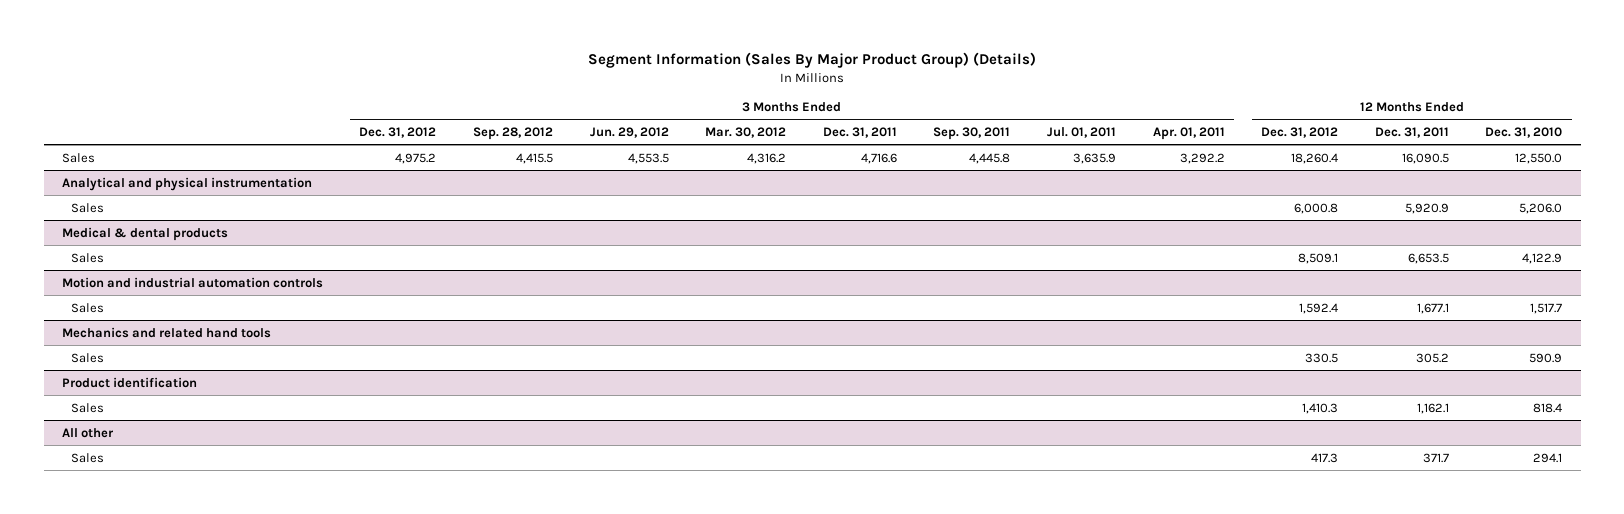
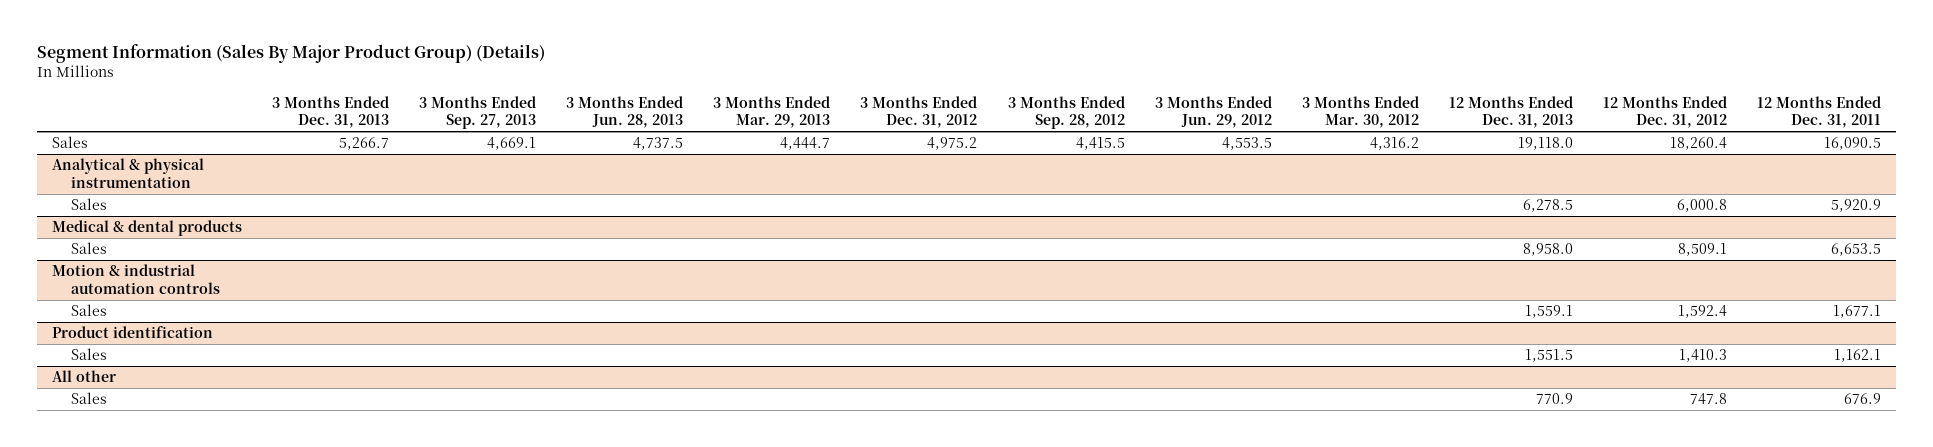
- | 3 Months Ended Dec. 31, 2012 | 3 Months Ended Sep. 28, 2012 | 3 Months Ended Jun. 29, 2012 | 3 Months Ended Mar. 30, 2012 | 3 Months Ended Dec. 31, 2011 | 3 Months Ended Sep. 30, 2011 | 3 Months Ended Jul. 01, 2011 | 3 Months Ended Apr. 01, 2011 | 12 Months Ended Dec. 31, 2012 | 12 Months Ended Dec. 31, 2011 | 12 Months Ended Dec. 31, 2010
+ | 3 Months Ended Dec. 31, 2013 | 3 Months Ended Sep. 27, 2013 | 3 Months Ended Jun. 28, 2013 | 3 Months Ended Mar. 29, 2013 | 3 Months Ended Dec. 31, 2012 | 3 Months Ended Sep. 28, 2012 | 3 Months Ended Jun. 29, 2012 | 3 Months Ended Mar. 30, 2012 | 12 Months Ended Dec. 31, 2013 | 12 Months Ended Dec. 31, 2012 | 12 Months Ended Dec. 31, 2011
- Analytical and physical instrumentation
+ Analytical & physical instrumentation
- Motion and industrial automation controls
+ Motion & industrial automation controls
- Mechanics and related hand tools
- Sales | | | | | | | | | 330.5 | 305.2 | 590.9
@ All other
- Sales | | | | | | | | | 417.3 | 371.7 | 294.1
+ Sales | | | | | | | | | 770.9 | 747.8 | 676.9

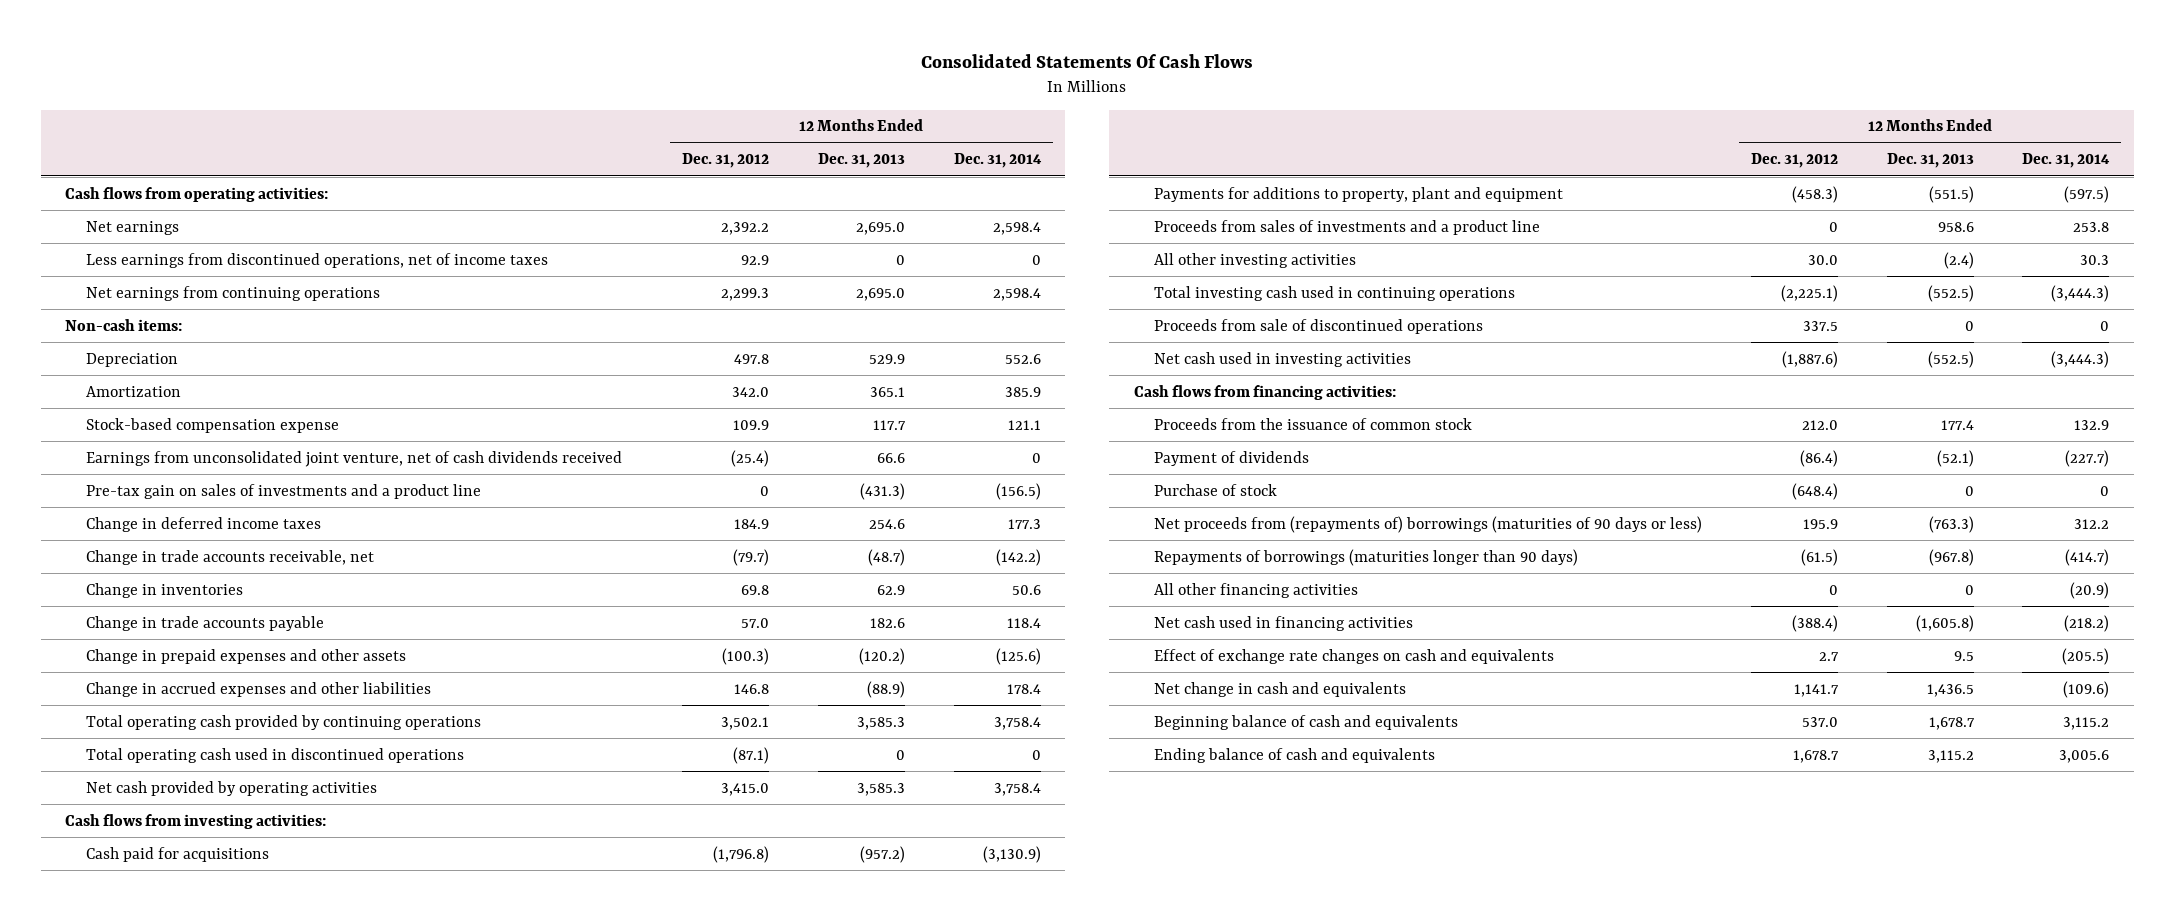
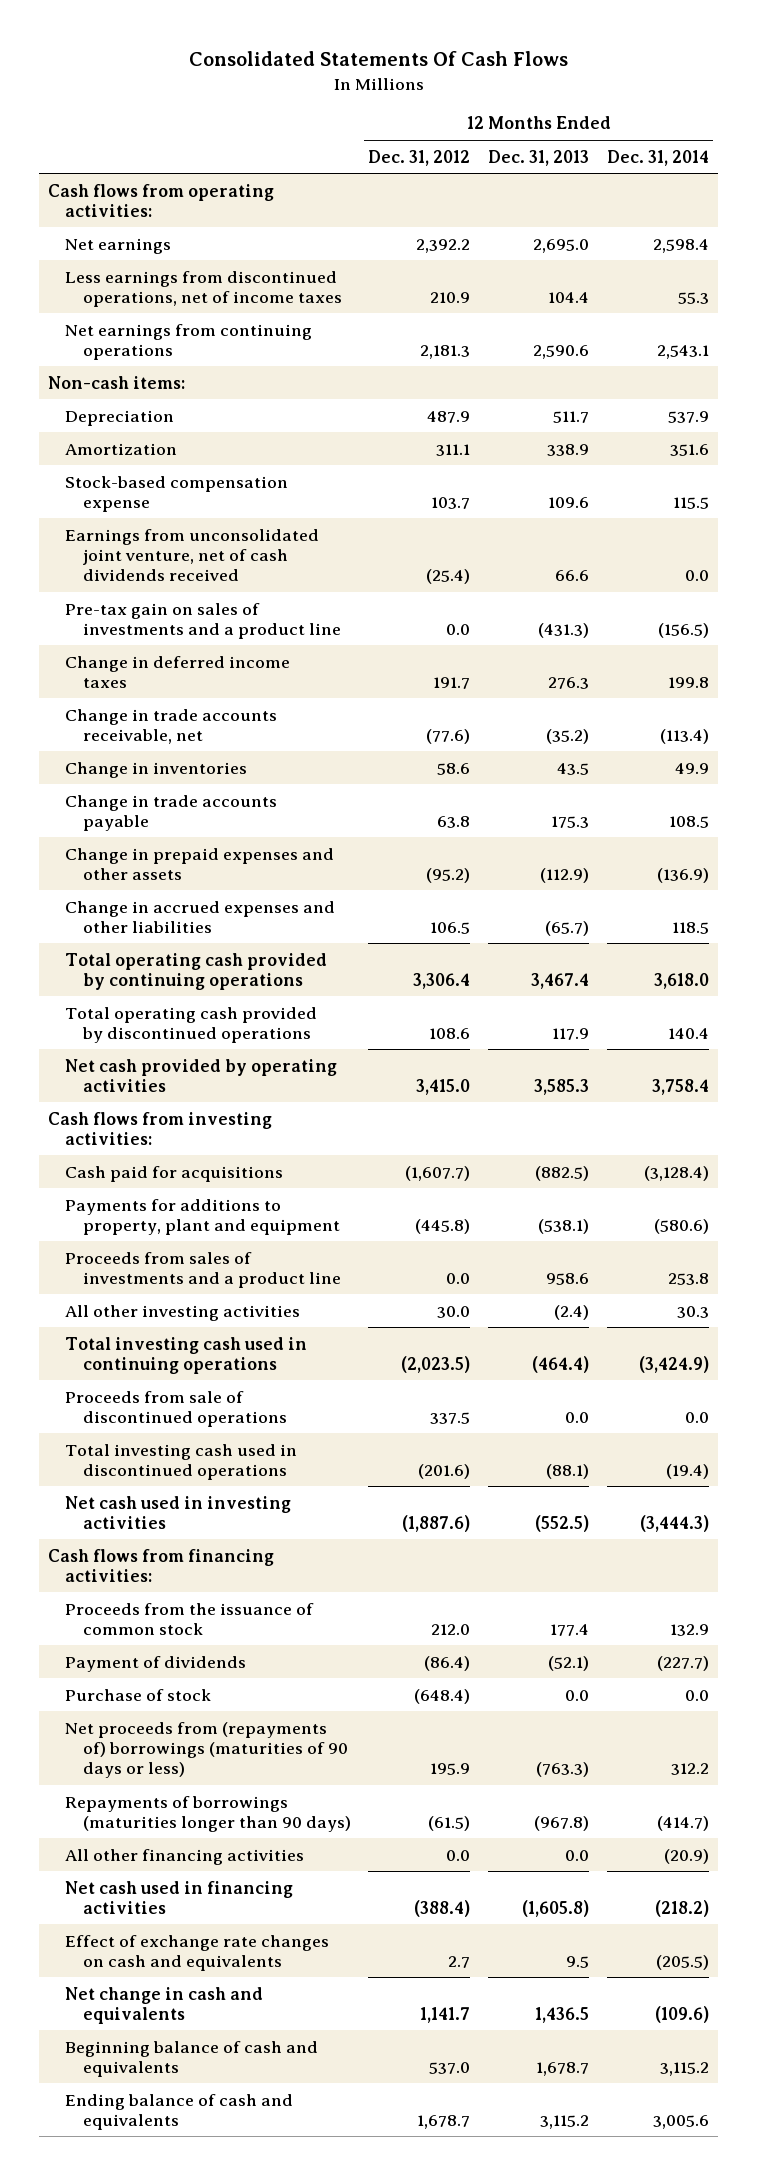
- Less earnings from discontinued operations, net of income taxes | 92.9 | 0 | 0
- Net earnings from continuing operations | 2,299.3 | 2,695.0 | 2,598.4
+ Less earnings from discontinued operations, net of income taxes | 210.9 | 104.4 | 55.3
+ Net earnings from continuing operations | 2,181.3 | 2,590.6 | 2,543.1
- Depreciation | 497.8 | 529.9 | 552.6
- Amortization | 342.0 | 365.1 | 385.9
- Stock-based compensation expense | 109.9 | 117.7 | 121.1
- Earnings from unconsolidated joint venture, net of cash dividends received | (25.4) | 66.6 | 0
- Pre-tax gain on sales of investments and a product line | 0 | (431.3) | (156.5)
- Change in deferred income taxes | 184.9 | 254.6 | 177.3
- Change in trade accounts receivable, net | (79.7) | (48.7) | (142.2)
- Change in inventories | 69.8 | 62.9 | 50.6
- Change in trade accounts payable | 57.0 | 182.6 | 118.4
- Change in prepaid expenses and other assets | (100.3) | (120.2) | (125.6)
- Change in accrued expenses and other liabilities | 146.8 | (88.9) | 178.4
- Total operating cash provided by continuing operations | 3,502.1 | 3,585.3 | 3,758.4
- Total operating cash used in discontinued operations | (87.1) | 0 | 0
+ Depreciation | 487.9 | 511.7 | 537.9
+ Amortization | 311.1 | 338.9 | 351.6
+ Stock-based compensation expense | 103.7 | 109.6 | 115.5
+ Earnings from unconsolidated joint venture, net of cash dividends received | (25.4) | 66.6 | 0.0
+ Pre-tax gain on sales of investments and a product line | 0.0 | (431.3) | (156.5)
+ Change in deferred income taxes | 191.7 | 276.3 | 199.8
+ Change in trade accounts receivable, net | (77.6) | (35.2) | (113.4)
+ Change in inventories | 58.6 | 43.5 | 49.9
+ Change in trade accounts payable | 63.8 | 175.3 | 108.5
+ Change in prepaid expenses and other assets | (95.2) | (112.9) | (136.9)
+ Change in accrued expenses and other liabilities | 106.5 | (65.7) | 118.5
+ Total operating cash provided by continuing operations | 3,306.4 | 3,467.4 | 3,618.0
+ Total operating cash provided by discontinued operations | 108.6 | 117.9 | 140.4
- Cash paid for acquisitions | (1,796.8) | (957.2) | (3,130.9)
- Payments for additions to property, plant and equipment | (458.3) | (551.5) | (597.5)
- Proceeds from sales of investments and a product line | 0 | 958.6 | 253.8
+ Cash paid for acquisitions | (1,607.7) | (882.5) | (3,128.4)
+ Payments for additions to property, plant and equipment | (445.8) | (538.1) | (580.6)
+ Proceeds from sales of investments and a product line | 0.0 | 958.6 | 253.8
- Total investing cash used in continuing operations | (2,225.1) | (552.5) | (3,444.3)
- Proceeds from sale of discontinued operations | 337.5 | 0 | 0
+ Total investing cash used in continuing operations | (2,023.5) | (464.4) | (3,424.9)
+ Proceeds from sale of discontinued operations | 337.5 | 0.0 | 0.0
+ Total investing cash used in discontinued operations | (201.6) | (88.1) | (19.4)
- Purchase of stock | (648.4) | 0 | 0
+ Purchase of stock | (648.4) | 0.0 | 0.0
- All other financing activities | 0 | 0 | (20.9)
+ All other financing activities | 0.0 | 0.0 | (20.9)

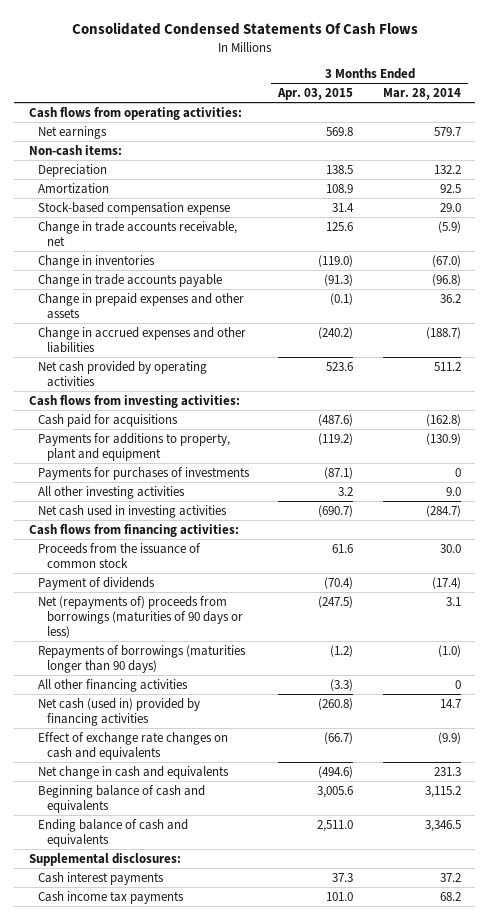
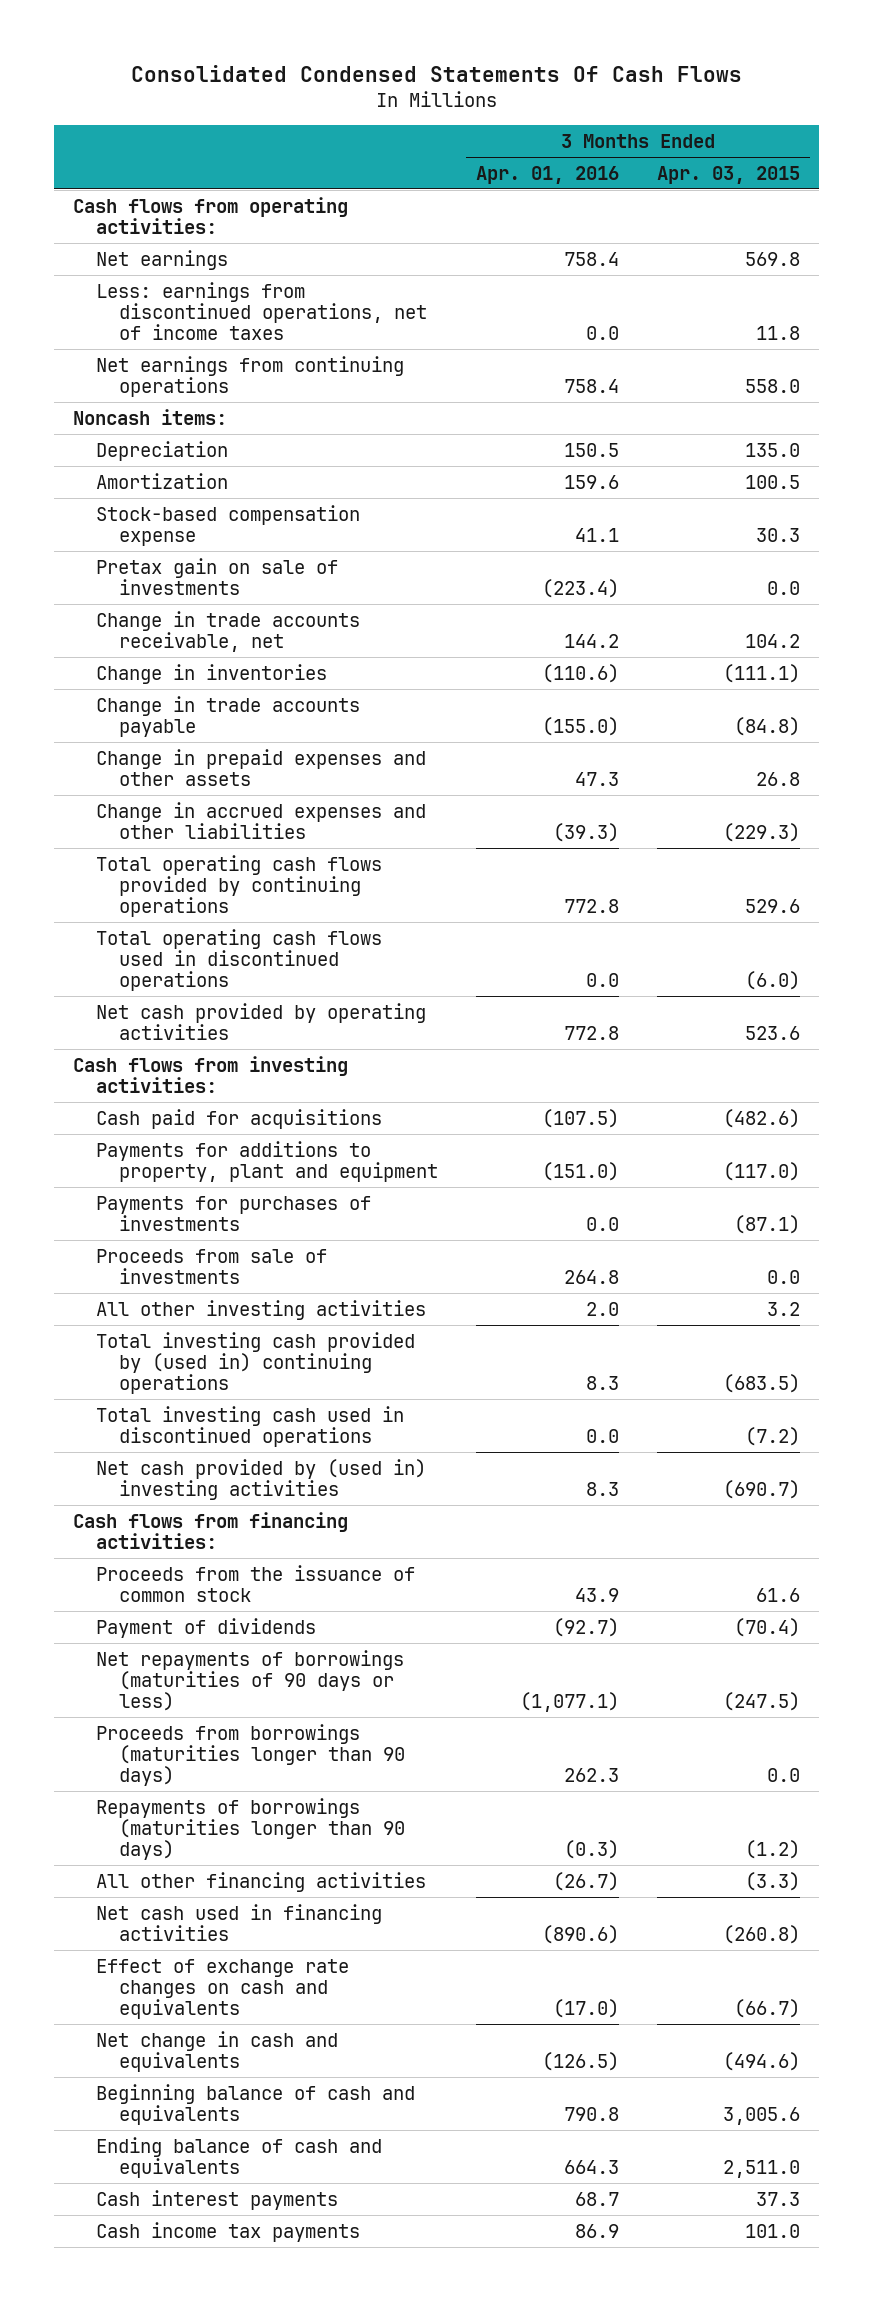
- | 3 Months Ended Apr. 03, 2015 | 3 Months Ended Mar. 28, 2014
+ | 3 Months Ended Apr. 01, 2016 | 3 Months Ended Apr. 03, 2015
- Non-cash items:
- Depreciation | 138.5 | 132.2
- Amortization | 108.9 | 92.5
- Stock-based compensation expense | 31.4 | 29.0
- Change in trade accounts receivable, net | 125.6 | (5.9)
- Change in inventories | (119.0) | (67.0)
- Change in trade accounts payable | (91.3) | (96.8)
- Change in prepaid expenses and other assets | (0.1) | 36.2
- Change in accrued expenses and other liabilities | (240.2) | (188.7)
+ Less: earnings from discontinued operations, net of income taxes | 0.0 | 11.8
+ Net earnings from continuing operations | 758.4 | 558.0
+ Noncash items:
+ Depreciation | 150.5 | 135.0
+ Amortization | 159.6 | 100.5
+ Stock-based compensation expense | 41.1 | 30.3
+ Pretax gain on sale of investments | (223.4) | 0.0
+ Change in trade accounts receivable, net | 144.2 | 104.2
+ Change in inventories | (110.6) | (111.1)
+ Change in trade accounts payable | (155.0) | (84.8)
+ Change in prepaid expenses and other assets | 47.3 | 26.8
+ Change in accrued expenses and other liabilities | (39.3) | (229.3)
+ Total operating cash flows provided by continuing operations | 772.8 | 529.6
+ Total operating cash flows used in discontinued operations | 0.0 | (6.0)
- Cash paid for acquisitions | (487.6) | (162.8)
- Payments for additions to property, plant and equipment | (119.2) | (130.9)
+ Cash paid for acquisitions | (107.5) | (482.6)
+ Payments for additions to property, plant and equipment | (151.0) | (117.0)
+ Proceeds from sale of investments | 264.8 | 0.0
- Net cash used in investing activities | (690.7) | (284.7)
+ Total investing cash provided by (used in) continuing operations | 8.3 | (683.5)
+ Total investing cash used in discontinued operations | 0.0 | (7.2)
+ Net cash provided by (used in) investing activities | 8.3 | (690.7)
- Net (repayments of) proceeds from borrowings (maturities of 90 days or less) | (247.5) | 3.1
+ Net repayments of borrowings (maturities of 90 days or less) | (1,077.1) | (247.5)
+ Proceeds from borrowings (maturities longer than 90 days) | 262.3 | 0.0
- Net cash (used in) provided by financing activities | (260.8) | 14.7
+ Net cash used in financing activities | (890.6) | (260.8)
- Supplemental disclosures:

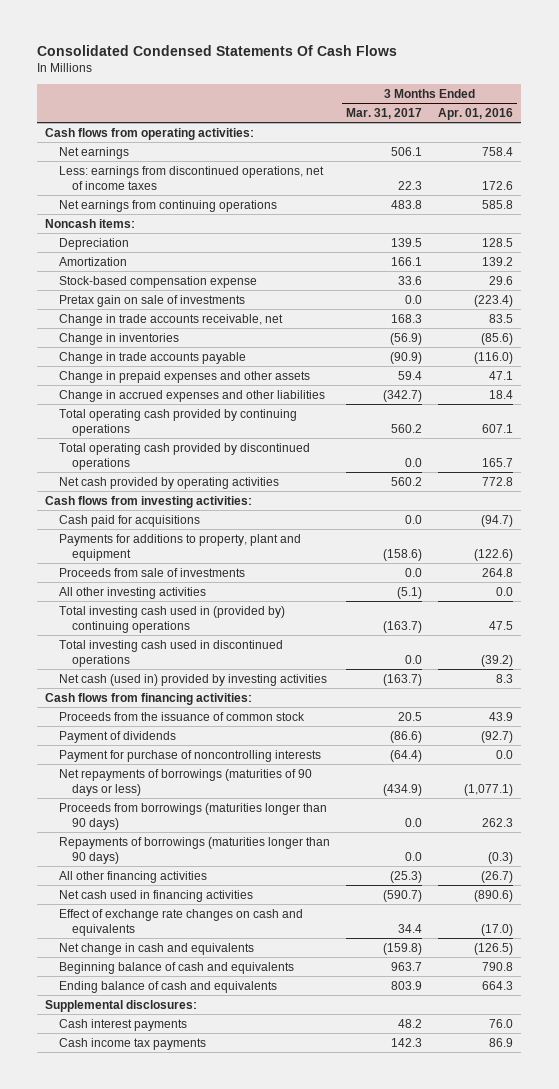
- | 3 Months Ended Apr. 01, 2016 | 3 Months Ended Apr. 03, 2015
+ | 3 Months Ended Mar. 31, 2017 | 3 Months Ended Apr. 01, 2016
- Less: earnings from discontinued operations, net of income taxes | 0.0 | 11.8
- Net earnings from continuing operations | 758.4 | 558.0
+ Less: earnings from discontinued operations, net of income taxes | 22.3 | 172.6
+ Net earnings from continuing operations | 483.8 | 585.8
- Depreciation | 150.5 | 135.0
- Amortization | 159.6 | 100.5
- Stock-based compensation expense | 41.1 | 30.3
+ Depreciation | 139.5 | 128.5
+ Amortization | 166.1 | 139.2
+ Stock-based compensation expense | 33.6 | 29.6
- Change in trade accounts receivable, net | 144.2 | 104.2
- Change in inventories | (110.6) | (111.1)
- Change in trade accounts payable | (155.0) | (84.8)
- Change in prepaid expenses and other assets | 47.3 | 26.8
- Change in accrued expenses and other liabilities | (39.3) | (229.3)
- Total operating cash flows provided by continuing operations | 772.8 | 529.6
- Total operating cash flows used in discontinued operations | 0.0 | (6.0)
+ Change in trade accounts receivable, net | 168.3 | 83.5
+ Change in inventories | (56.9) | (85.6)
+ Change in trade accounts payable | (90.9) | (116.0)
+ Change in prepaid expenses and other assets | 59.4 | 47.1
+ Change in accrued expenses and other liabilities | (342.7) | 18.4
+ Total operating cash provided by continuing operations | 560.2 | 607.1
+ Total operating cash provided by discontinued operations | 0.0 | 165.7
- Cash paid for acquisitions | (107.5) | (482.6)
- Payments for additions to property, plant and equipment | (151.0) | (117.0)
- Payments for purchases of investments | 0.0 | (87.1)
+ Cash paid for acquisitions | 0.0 | (94.7)
+ Payments for additions to property, plant and equipment | (158.6) | (122.6)
- All other investing activities | 2.0 | 3.2
- Total investing cash provided by (used in) continuing operations | 8.3 | (683.5)
- Total investing cash used in discontinued operations | 0.0 | (7.2)
- Net cash provided by (used in) investing activities | 8.3 | (690.7)
+ All other investing activities | (5.1) | 0.0
+ Total investing cash used in (provided by) continuing operations | (163.7) | 47.5
+ Total investing cash used in discontinued operations | 0.0 | (39.2)
+ Net cash (used in) provided by investing activities | (163.7) | 8.3
+ Payment for purchase of noncontrolling interests | (64.4) | 0.0
- Cash interest payments | 68.7 | 37.3
+ Supplemental disclosures:
+ Cash interest payments | 48.2 | 76.0

